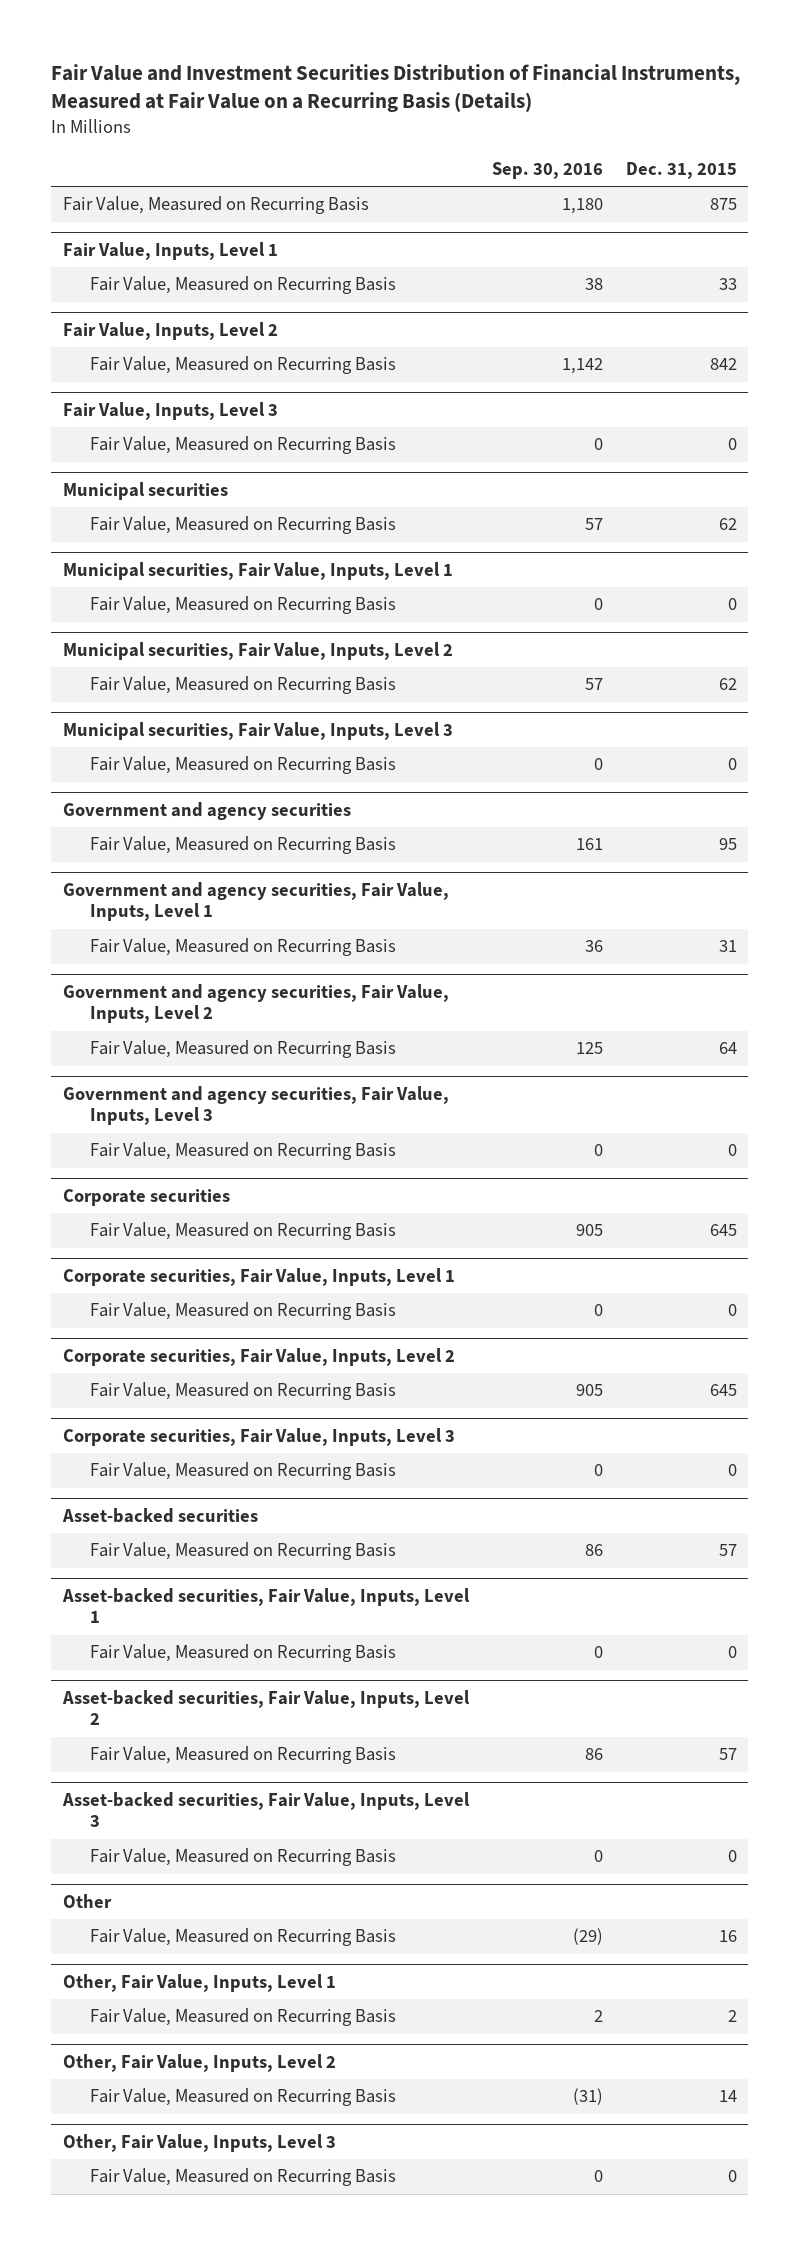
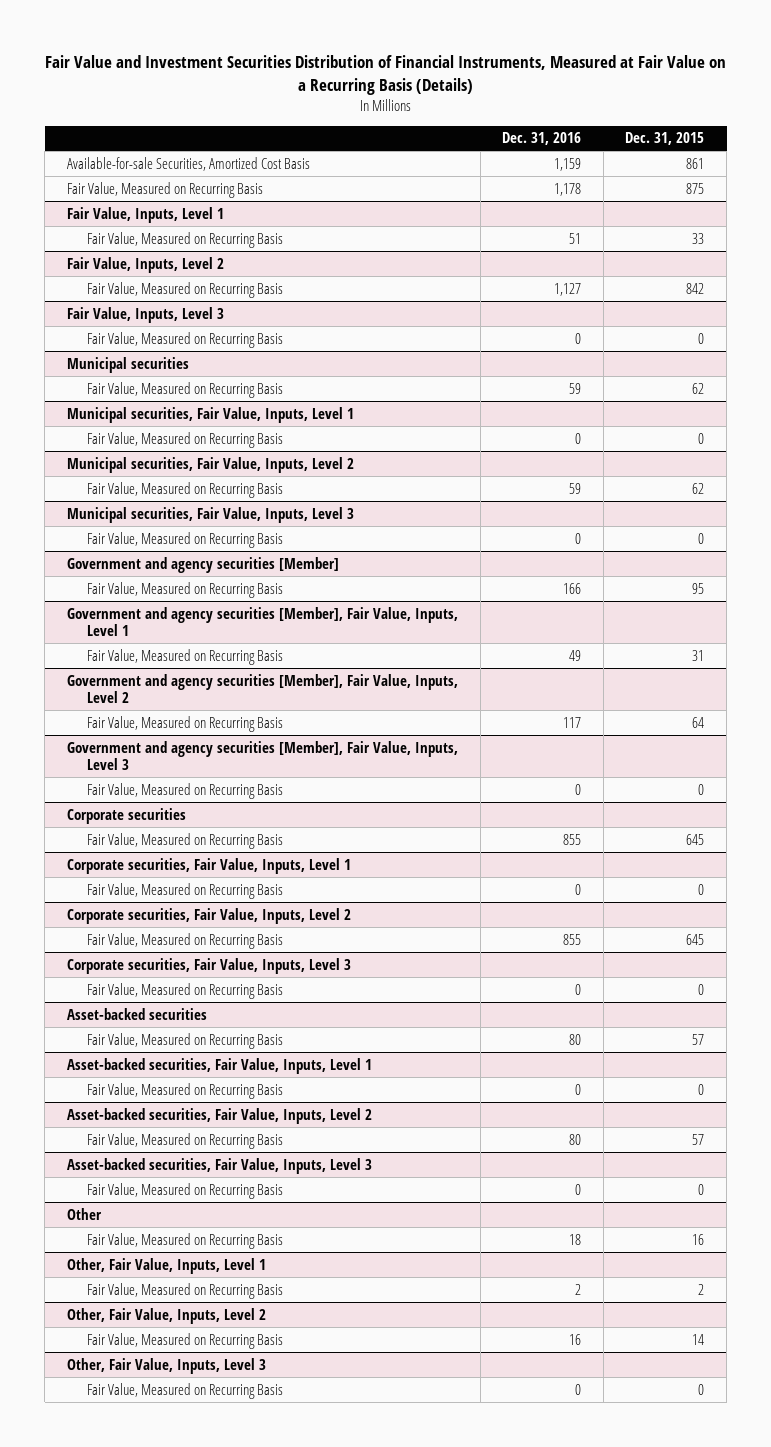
- | Sep. 30, 2016 | Dec. 31, 2015
+ | Dec. 31, 2016 | Dec. 31, 2015
+ Available-for-sale Securities, Amortized Cost Basis | 1,159 | 861
- Government and agency securities
+ Government and agency securities [Member]
- Government and agency securities, Fair Value, Inputs, Level 1
+ Government and agency securities [Member], Fair Value, Inputs, Level 1
- Government and agency securities, Fair Value, Inputs, Level 2
+ Government and agency securities [Member], Fair Value, Inputs, Level 2
- Government and agency securities, Fair Value, Inputs, Level 3
+ Government and agency securities [Member], Fair Value, Inputs, Level 3

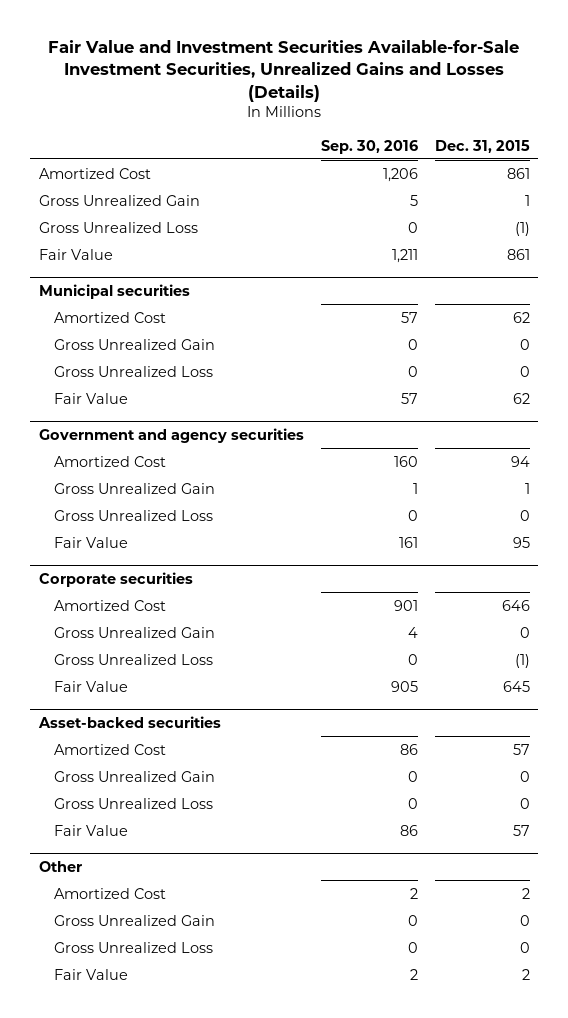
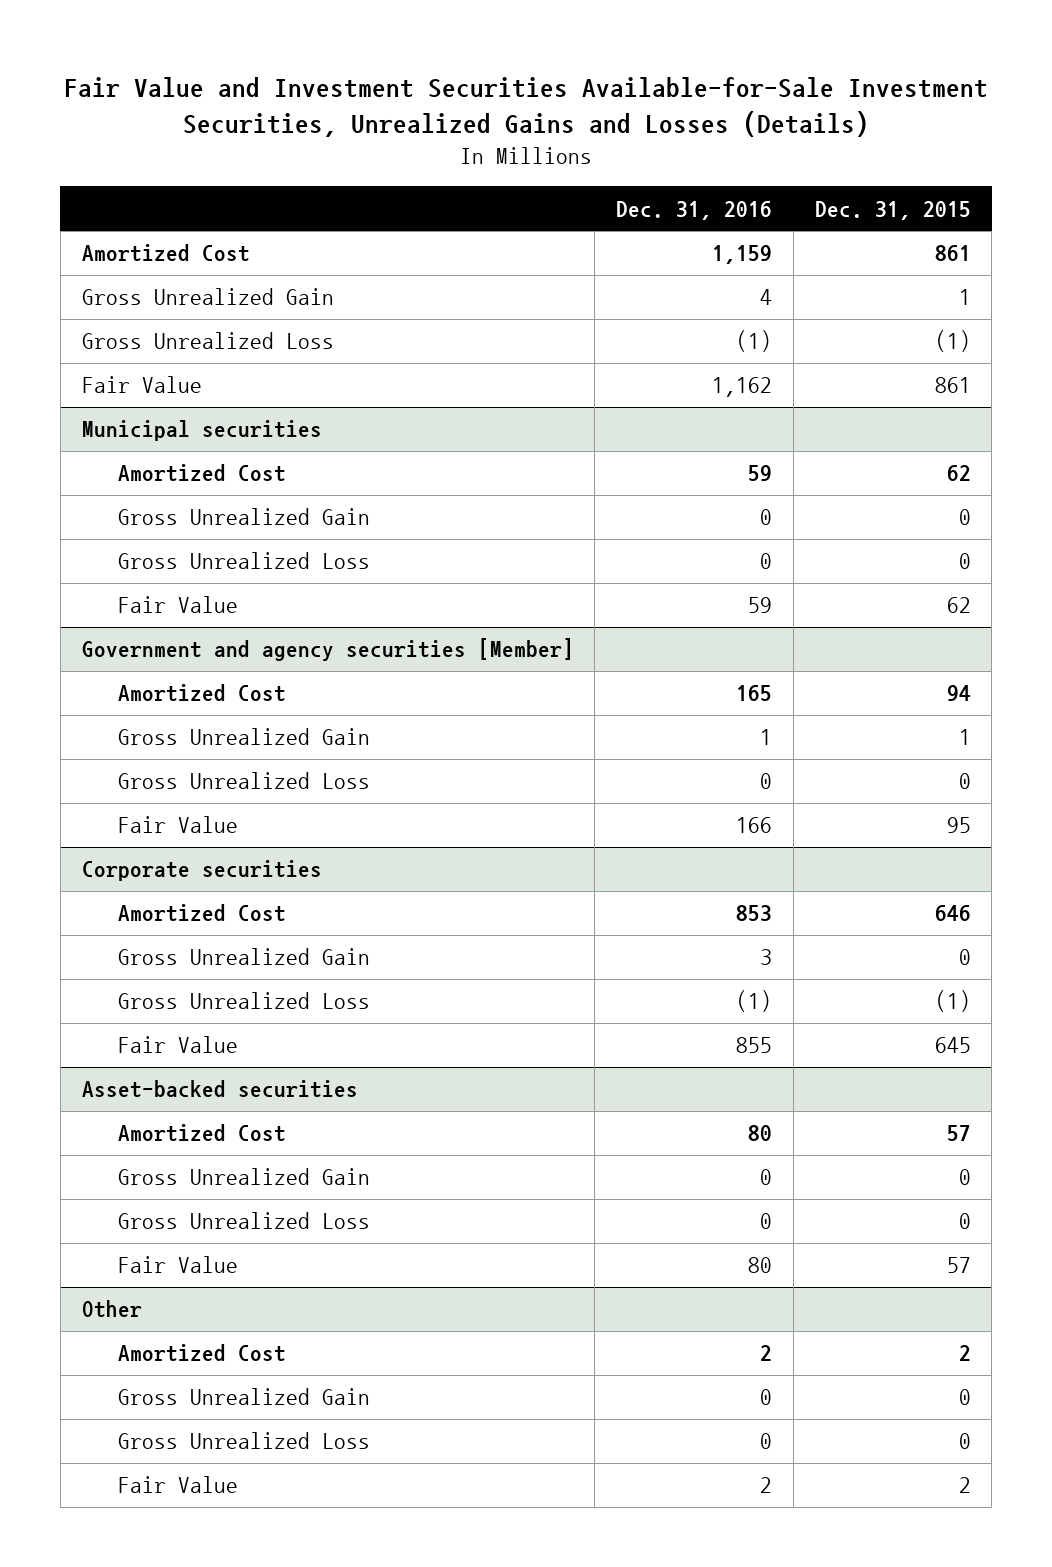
- | Sep. 30, 2016 | Dec. 31, 2015
+ | Dec. 31, 2016 | Dec. 31, 2015
- Government and agency securities
+ Government and agency securities [Member]

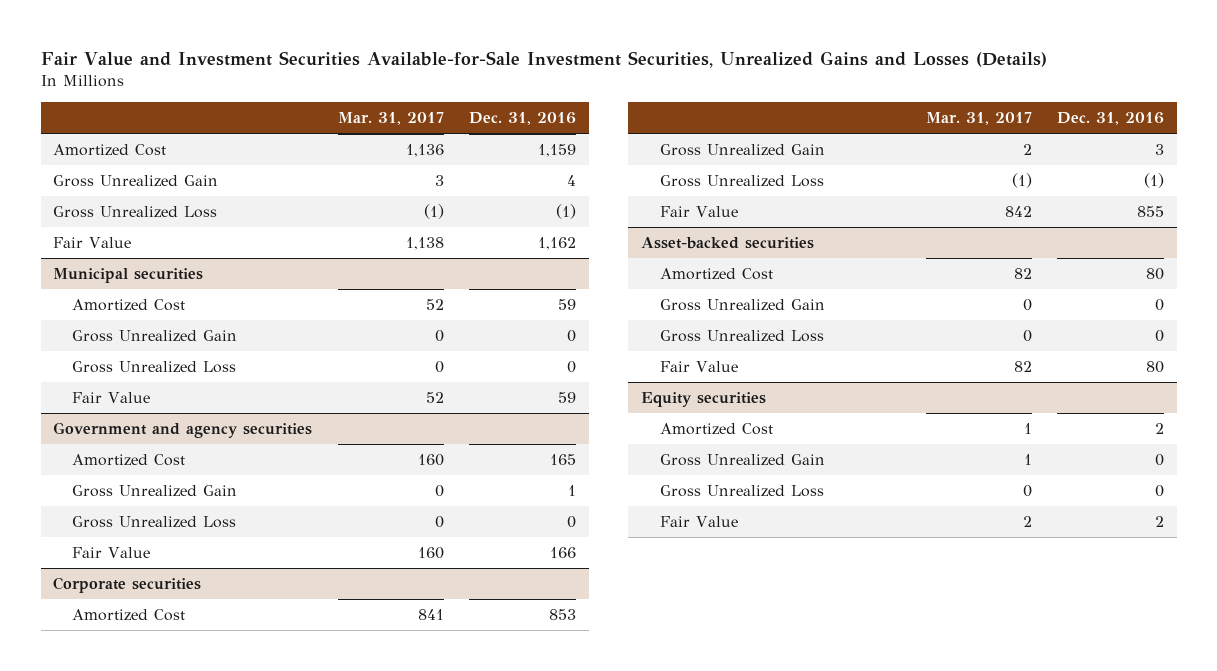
- | Dec. 31, 2016 | Dec. 31, 2015
+ | Mar. 31, 2017 | Dec. 31, 2016
- Government and agency securities [Member]
+ Government and agency securities
- Other
+ Equity securities

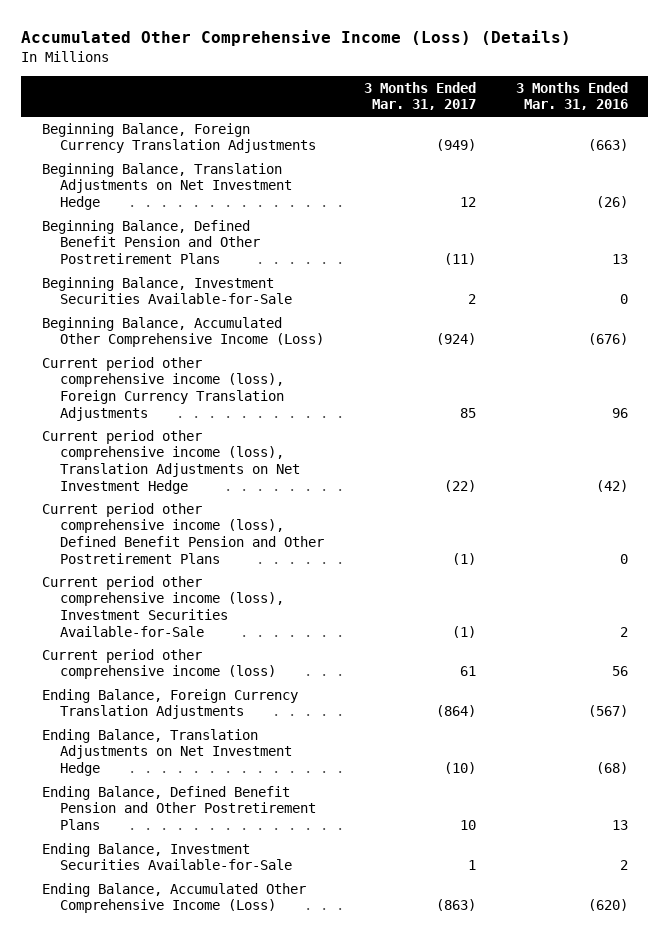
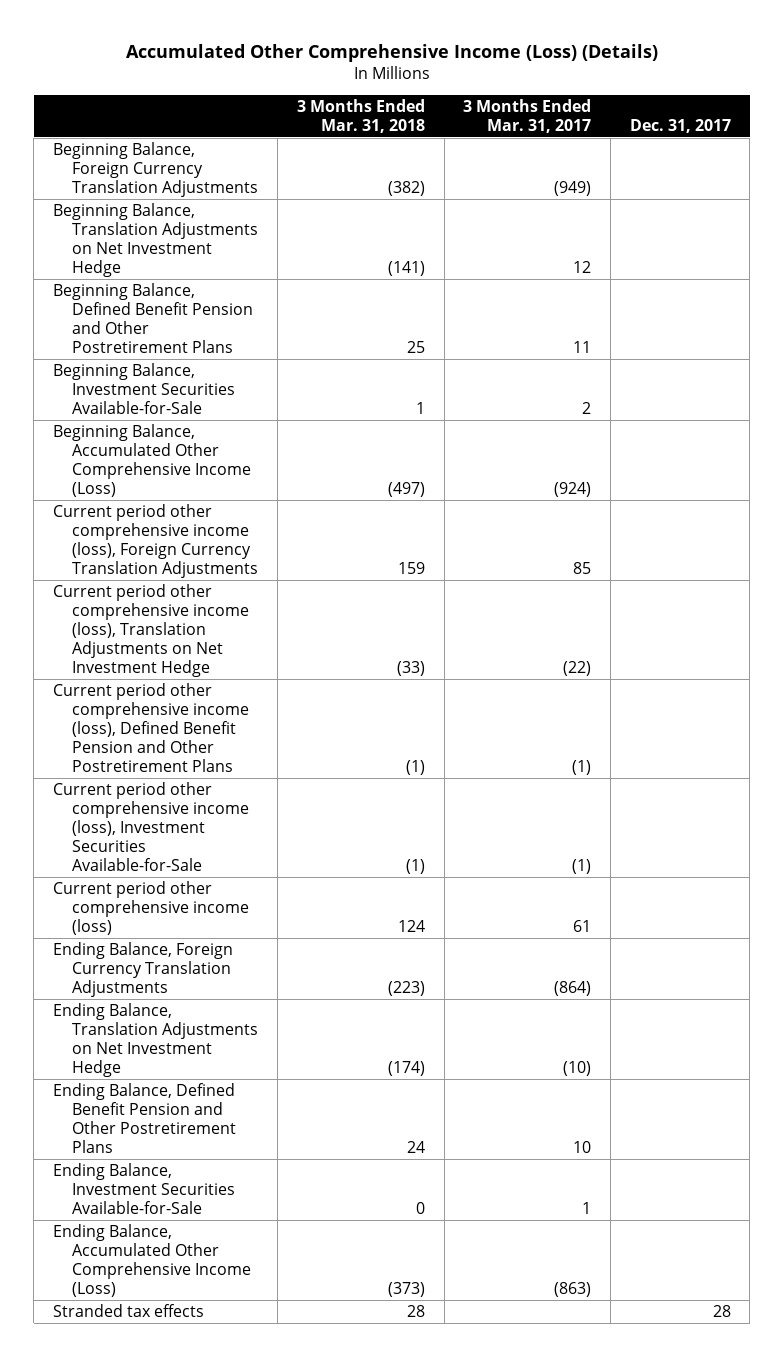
- | 3 Months Ended Mar. 31, 2017 | 3 Months Ended Mar. 31, 2016
+ | 3 Months Ended Mar. 31, 2018 | 3 Months Ended Mar. 31, 2017 | Dec. 31, 2017
- Beginning Balance, Defined Benefit Pension and Other Postretirement Plans | (11) | 13
+ Beginning Balance, Defined Benefit Pension and Other Postretirement Plans | 25 | 11 |
+ Stranded tax effects | 28 | | 28

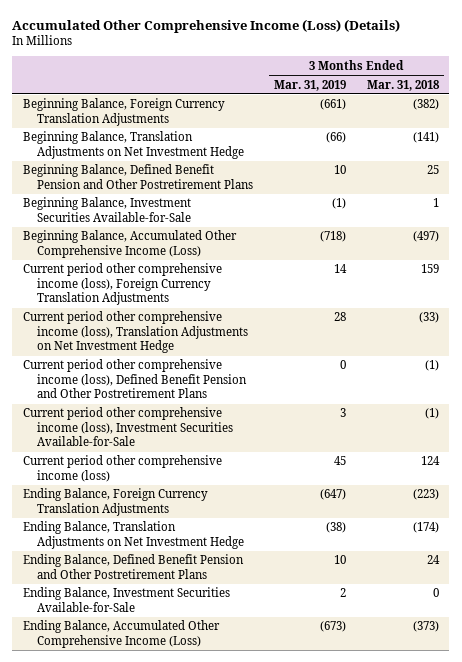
- | 3 Months Ended Mar. 31, 2018 | 3 Months Ended Mar. 31, 2017 | Dec. 31, 2017
+ | 3 Months Ended Mar. 31, 2019 | 3 Months Ended Mar. 31, 2018
- Stranded tax effects | 28 | | 28

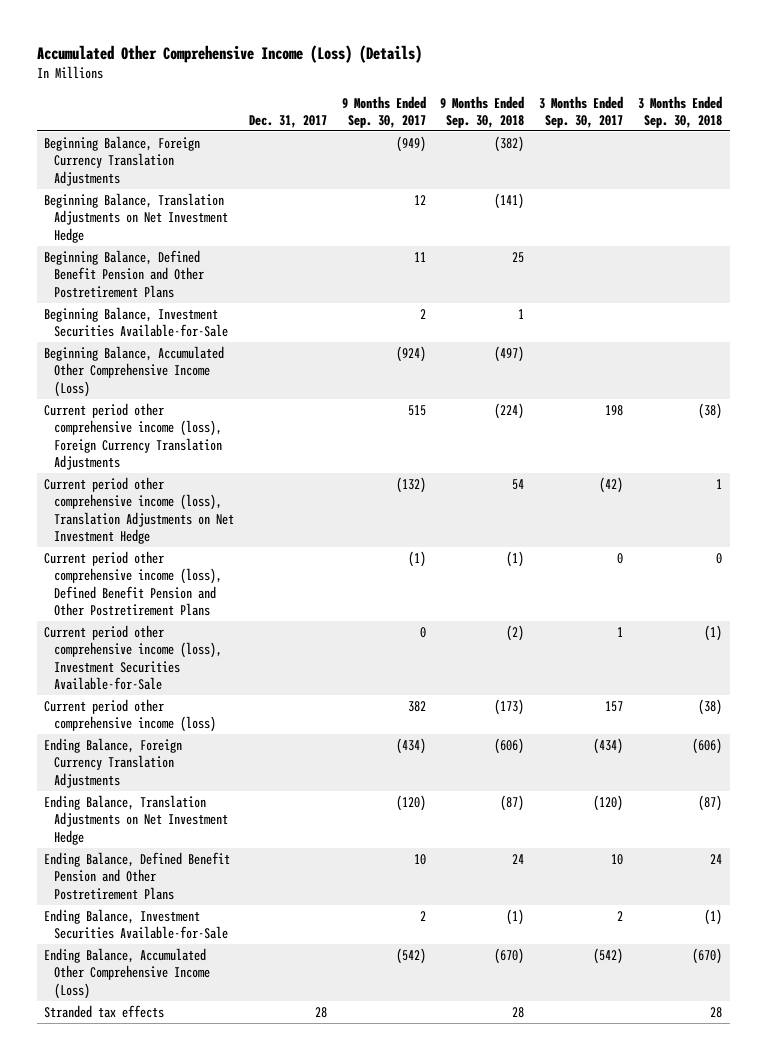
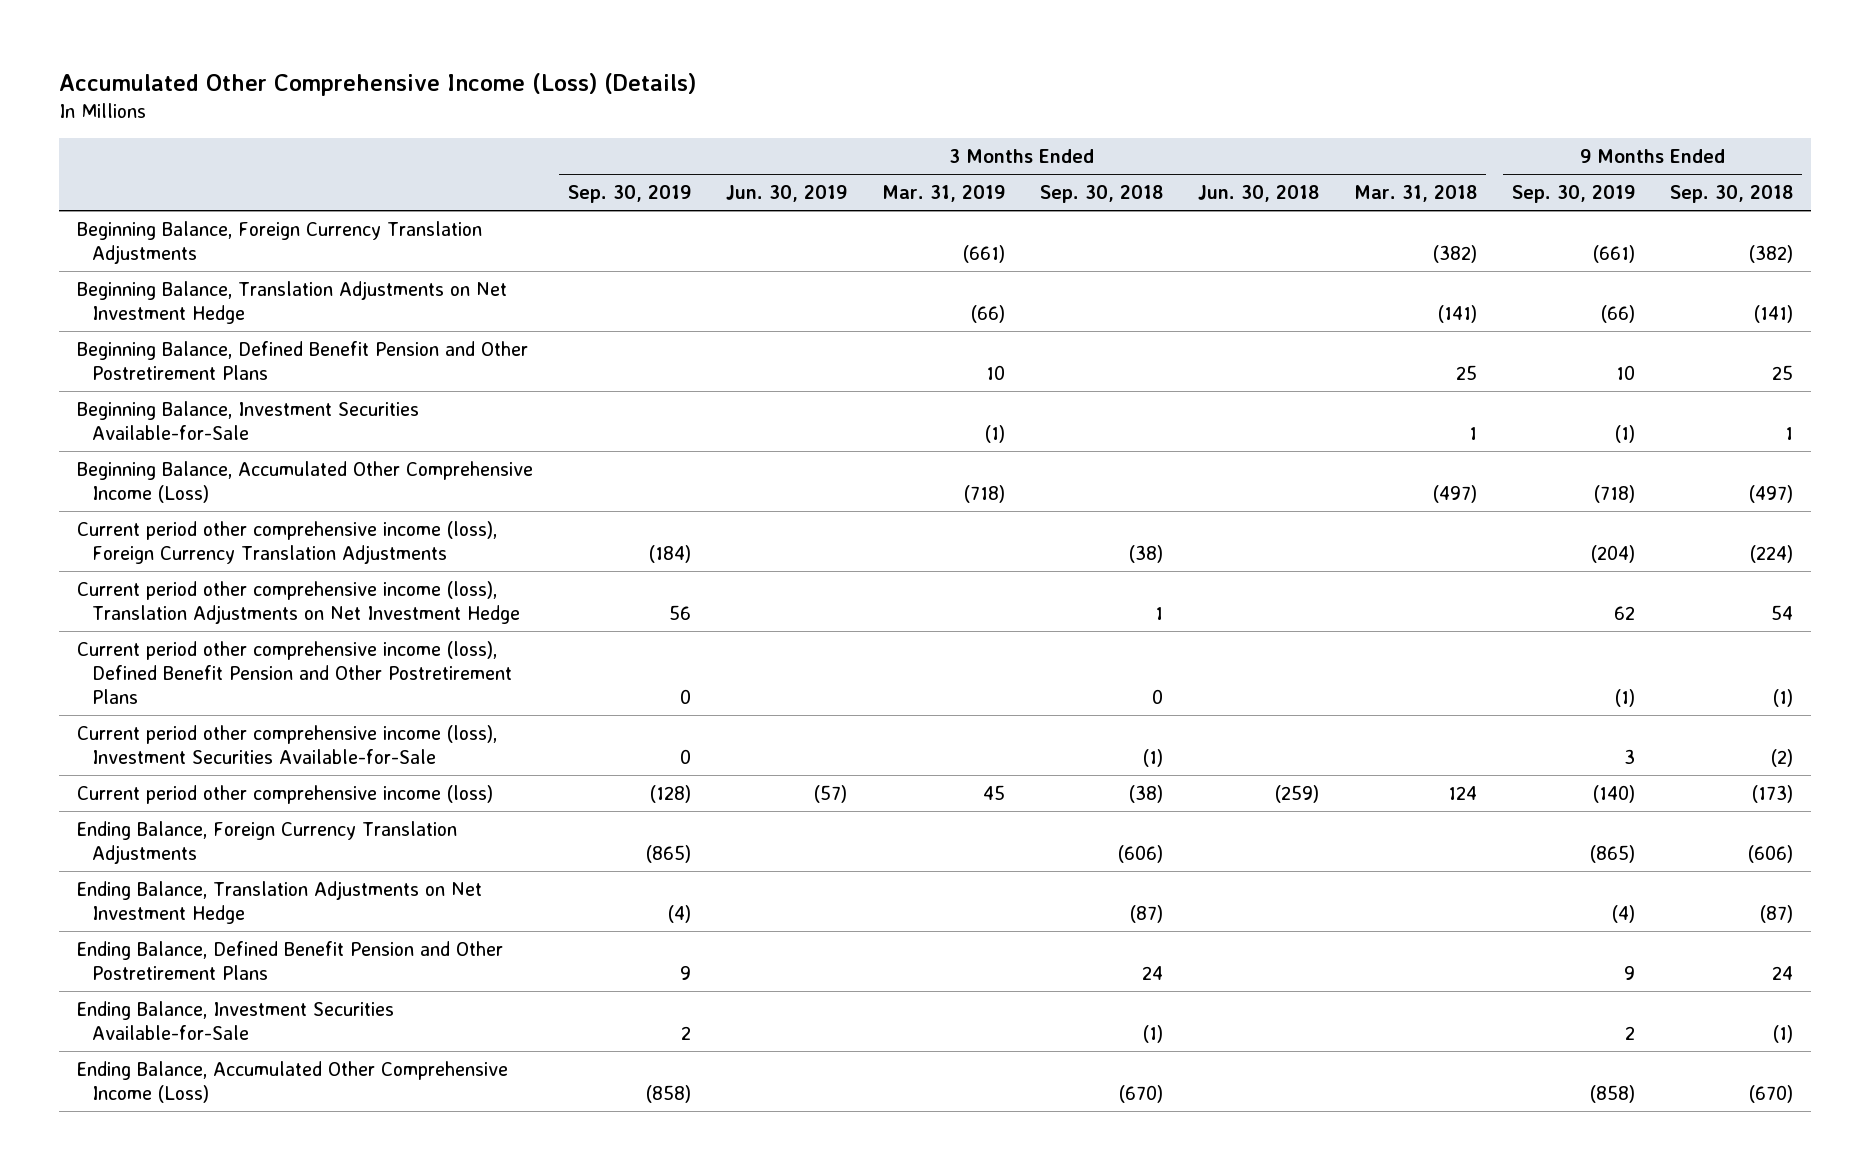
- | Dec. 31, 2017 | 9 Months Ended Sep. 30, 2017 | 9 Months Ended Sep. 30, 2018 | 3 Months Ended Sep. 30, 2017 | 3 Months Ended Sep. 30, 2018
+ | 3 Months Ended Sep. 30, 2019 | 3 Months Ended Jun. 30, 2019 | 3 Months Ended Mar. 31, 2019 | 3 Months Ended Sep. 30, 2018 | 3 Months Ended Jun. 30, 2018 | 3 Months Ended Mar. 31, 2018 | 9 Months Ended Sep. 30, 2019 | 9 Months Ended Sep. 30, 2018
- Stranded tax effects | 28 | | 28 | | 28

